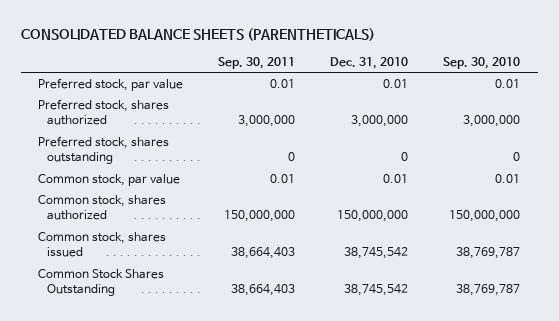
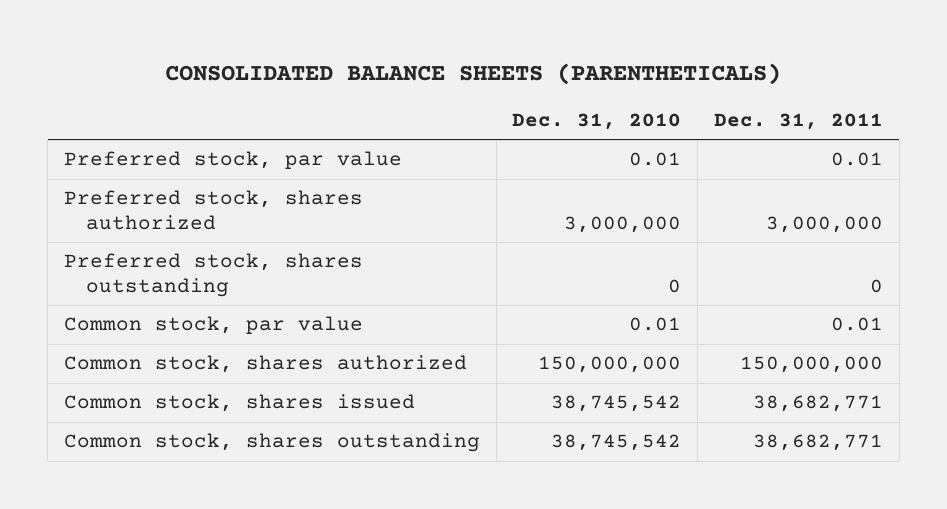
- | Sep. 30, 2011 | Dec. 31, 2010 | Sep. 30, 2010
+ | Dec. 31, 2010 | Dec. 31, 2011
- Common Stock Shares Outstanding | 38,664,403 | 38,745,542 | 38,769,787
+ Common stock, shares outstanding | 38,745,542 | 38,682,771

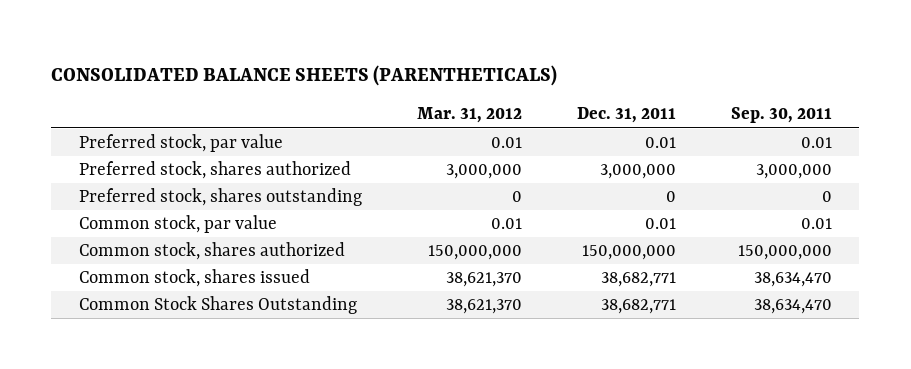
- | Dec. 31, 2010 | Dec. 31, 2011
+ | Mar. 31, 2012 | Dec. 31, 2011 | Sep. 30, 2011
- Common stock, shares outstanding | 38,745,542 | 38,682,771
+ Common Stock Shares Outstanding | 38,621,370 | 38,682,771 | 38,634,470

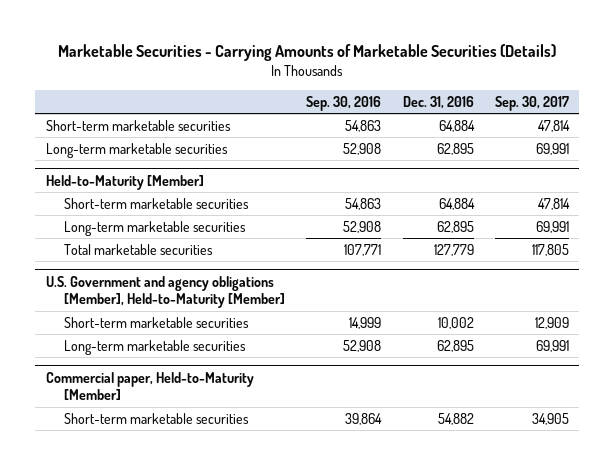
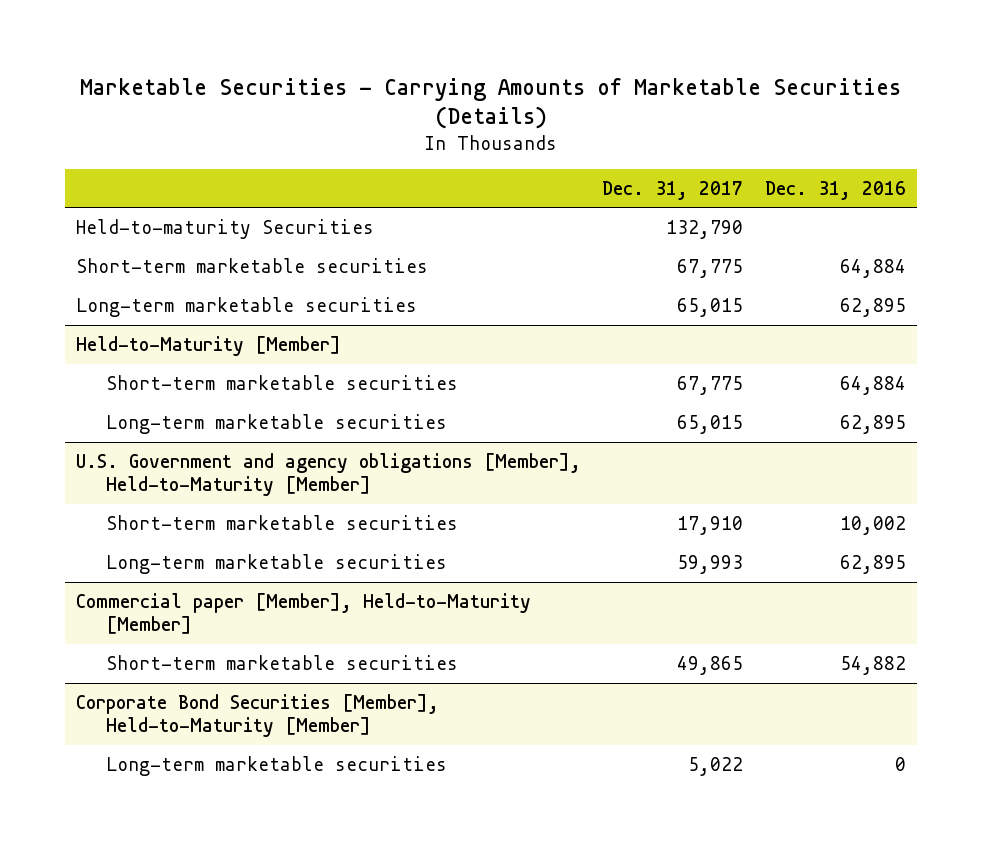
- | Sep. 30, 2016 | Dec. 31, 2016 | Sep. 30, 2017
+ | Dec. 31, 2017 | Dec. 31, 2016
+ Held-to-maturity Securities | 132,790 |
@ Held-to-Maturity [Member]
- Total marketable securities | 107,771 | 127,779 | 117,805
- Commercial paper, Held-to-Maturity [Member]
+ Commercial paper [Member], Held-to-Maturity [Member]
+ Corporate Bond Securities [Member], Held-to-Maturity [Member]
+ Long-term marketable securities | 5,022 | 0

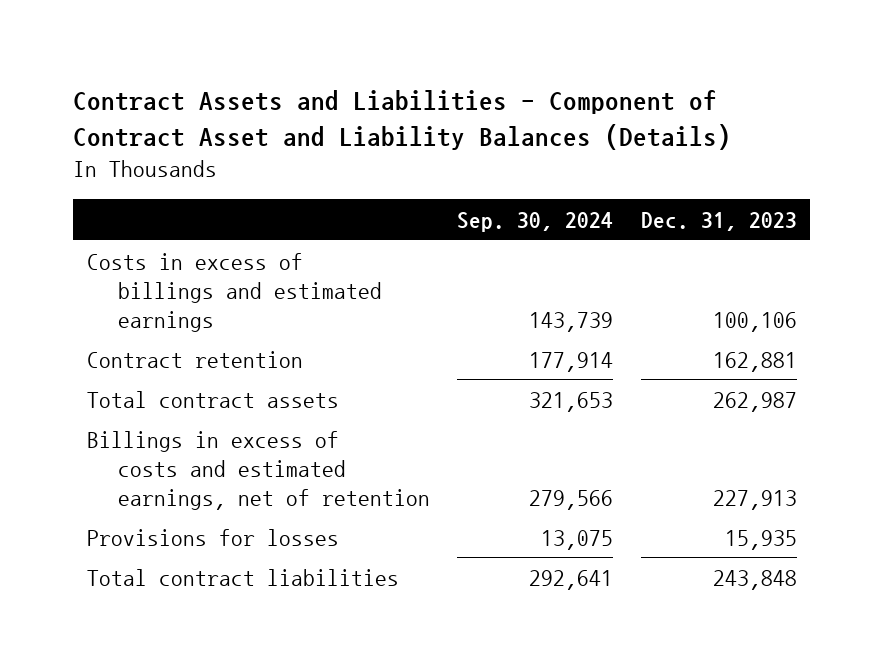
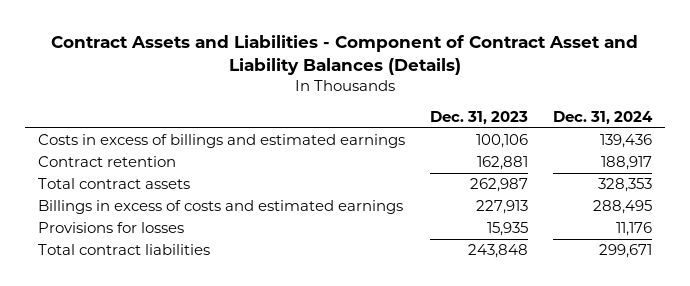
- | Sep. 30, 2024 | Dec. 31, 2023
+ | Dec. 31, 2023 | Dec. 31, 2024
- Billings in excess of costs and estimated earnings, net of retention | 279,566 | 227,913
+ Billings in excess of costs and estimated earnings | 227,913 | 288,495

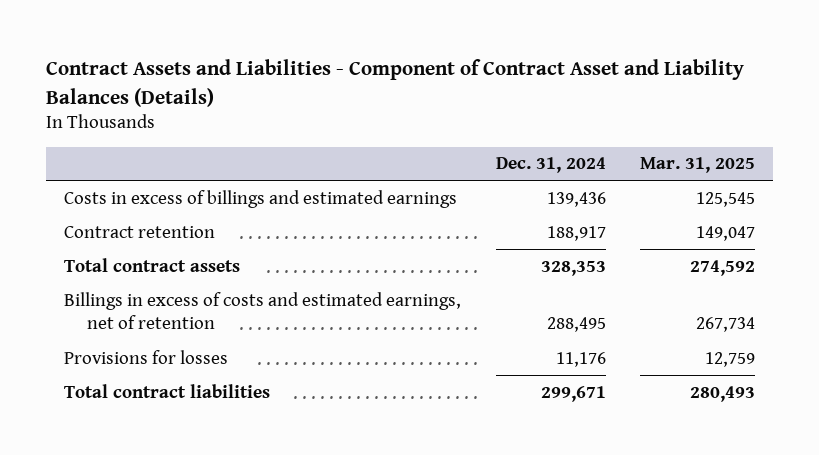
- | Dec. 31, 2023 | Dec. 31, 2024
+ | Dec. 31, 2024 | Mar. 31, 2025
- Billings in excess of costs and estimated earnings | 227,913 | 288,495
+ Billings in excess of costs and estimated earnings, net of retention | 288,495 | 267,734

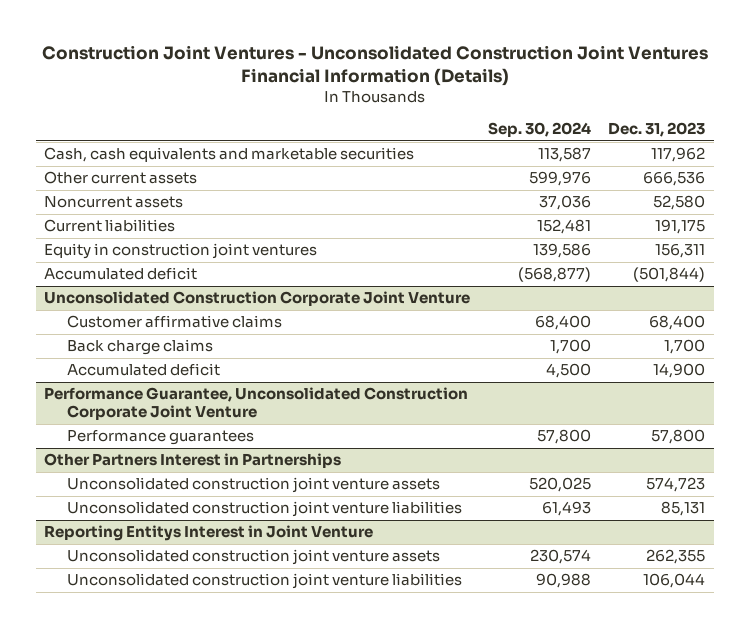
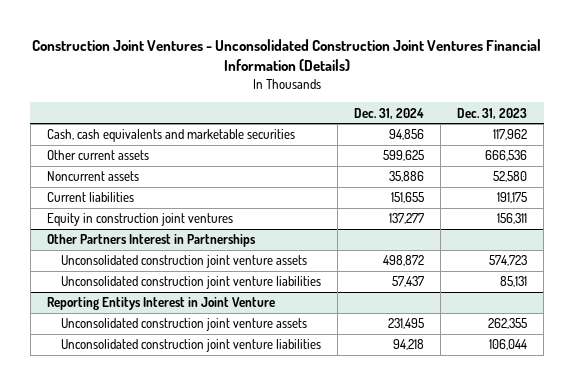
- | Sep. 30, 2024 | Dec. 31, 2023
+ | Dec. 31, 2024 | Dec. 31, 2023
- Accumulated deficit | (568,877) | (501,844)
- Unconsolidated Construction Corporate Joint Venture
- Customer affirmative claims | 68,400 | 68,400
- Back charge claims | 1,700 | 1,700
- Accumulated deficit | 4,500 | 14,900
- Performance Guarantee, Unconsolidated Construction Corporate Joint Venture
- Performance guarantees | 57,800 | 57,800

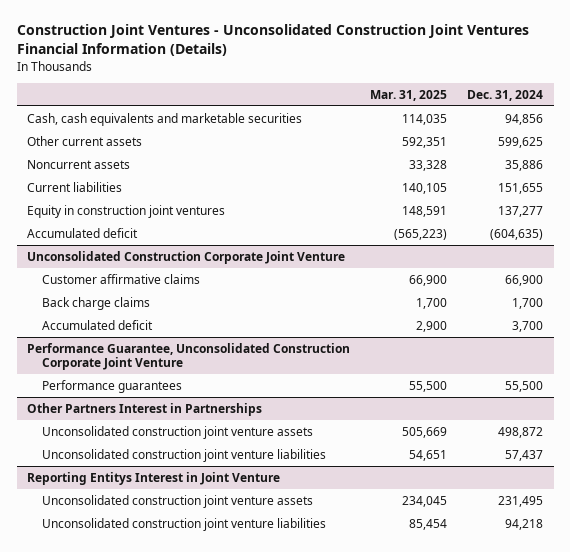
- | Dec. 31, 2024 | Dec. 31, 2023
+ | Mar. 31, 2025 | Dec. 31, 2024
+ Accumulated deficit | (565,223) | (604,635)
+ Unconsolidated Construction Corporate Joint Venture
+ Customer affirmative claims | 66,900 | 66,900
+ Back charge claims | 1,700 | 1,700
+ Accumulated deficit | 2,900 | 3,700
+ Performance Guarantee, Unconsolidated Construction Corporate Joint Venture
+ Performance guarantees | 55,500 | 55,500

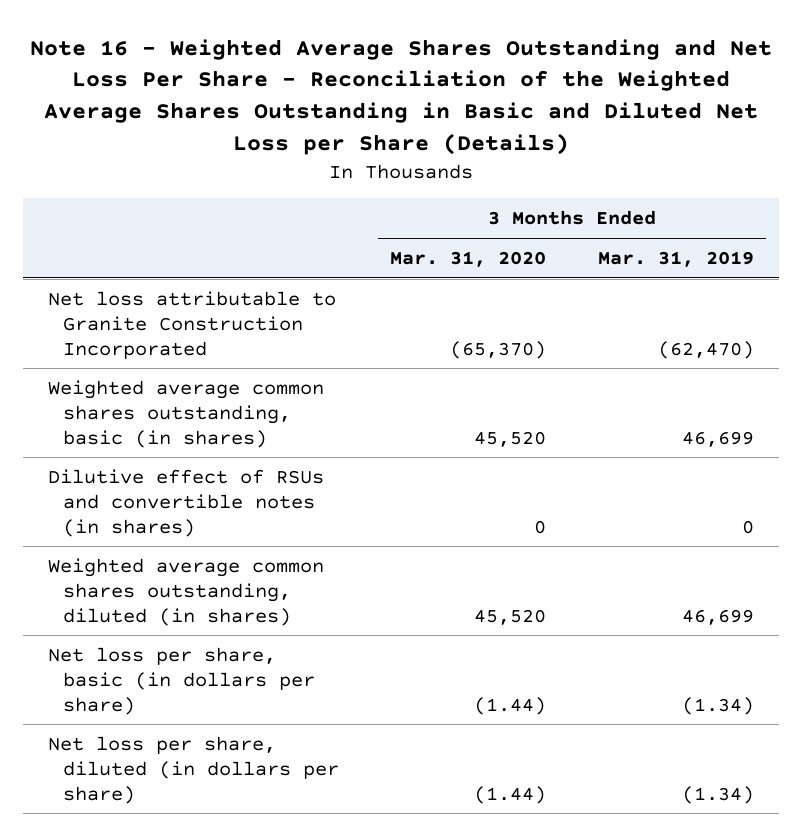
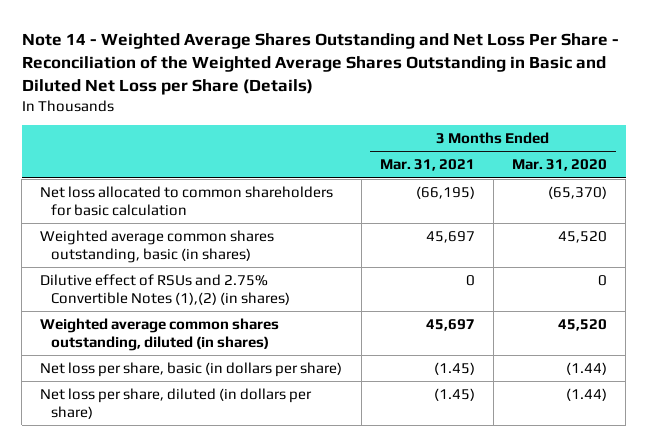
- Note 16 - Weighted Average Shares Outstanding and Net Loss Per Share - Reconciliation of the Weighted Average Shares Outstanding in Basic and Diluted Net Loss per Share (Details)
+ Note 14 - Weighted Average Shares Outstanding and Net Loss Per Share - Reconciliation of the Weighted Average Shares Outstanding in Basic and Diluted Net Loss per Share (Details)
- | 3 Months Ended Mar. 31, 2020 | 3 Months Ended Mar. 31, 2019
+ | 3 Months Ended Mar. 31, 2021 | 3 Months Ended Mar. 31, 2020
- Net loss attributable to Granite Construction Incorporated | (65,370) | (62,470)
+ Net loss allocated to common shareholders for basic calculation | (66,195) | (65,370)
- Dilutive effect of RSUs and convertible notes (in shares) | 0 | 0
+ Dilutive effect of RSUs and 2.75% Convertible Notes (1),(2) (in shares) | 0 | 0

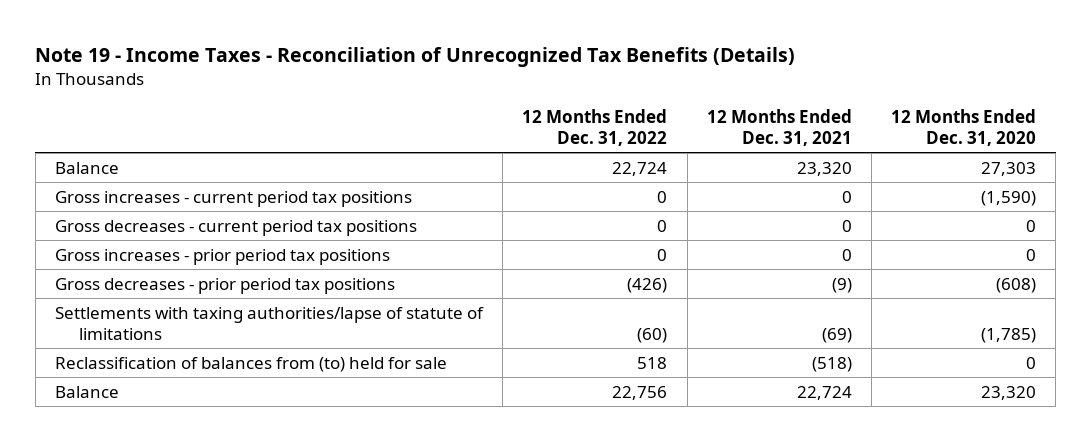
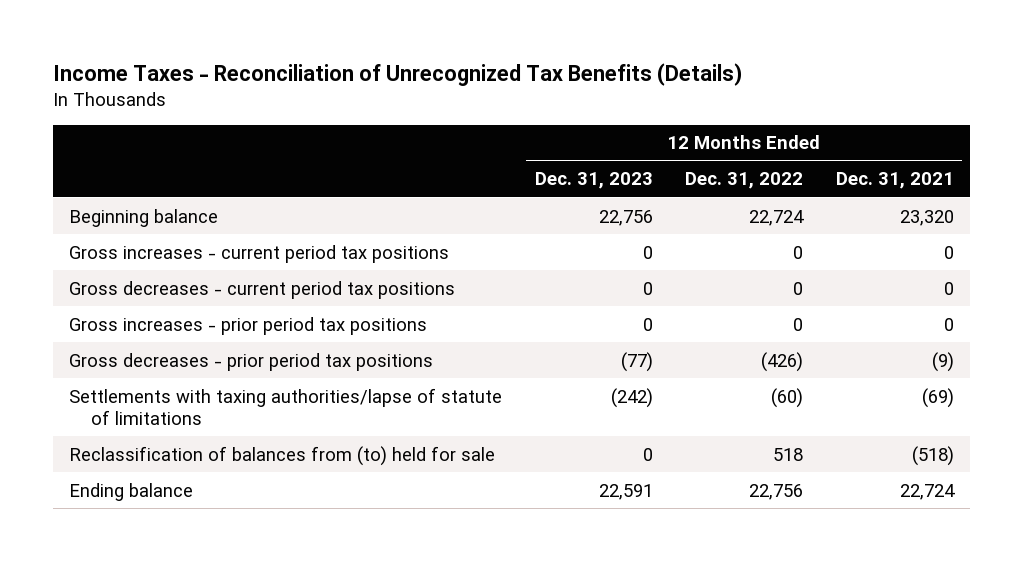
- Note 19 - Income Taxes - Reconciliation of Unrecognized Tax Benefits (Details)
+ Income Taxes - Reconciliation of Unrecognized Tax Benefits (Details)
- | 12 Months Ended Dec. 31, 2022 | 12 Months Ended Dec. 31, 2021 | 12 Months Ended Dec. 31, 2020
+ | 12 Months Ended Dec. 31, 2023 | 12 Months Ended Dec. 31, 2022 | 12 Months Ended Dec. 31, 2021
- Balance | 22,724 | 23,320 | 27,303
+ Beginning balance | 22,756 | 22,724 | 23,320
- Balance | 22,756 | 22,724 | 23,320
+ Ending balance | 22,591 | 22,756 | 22,724

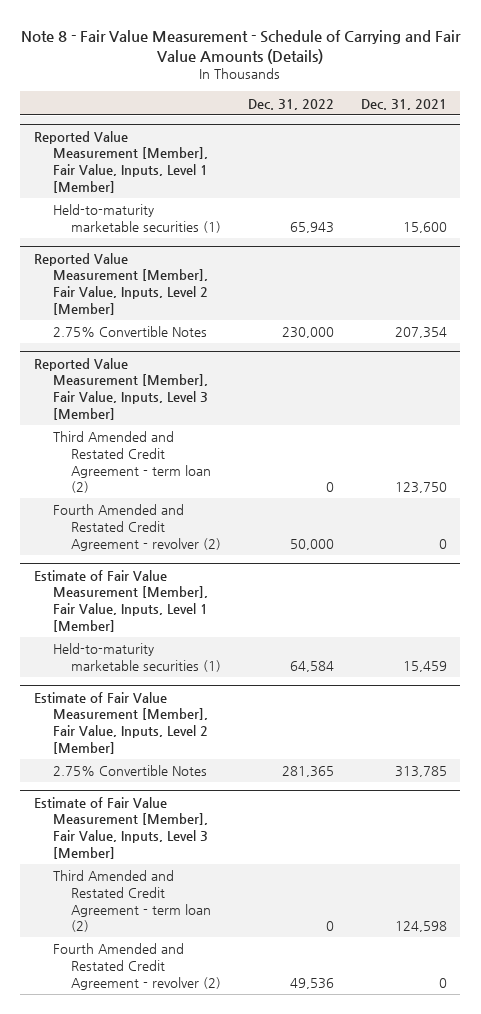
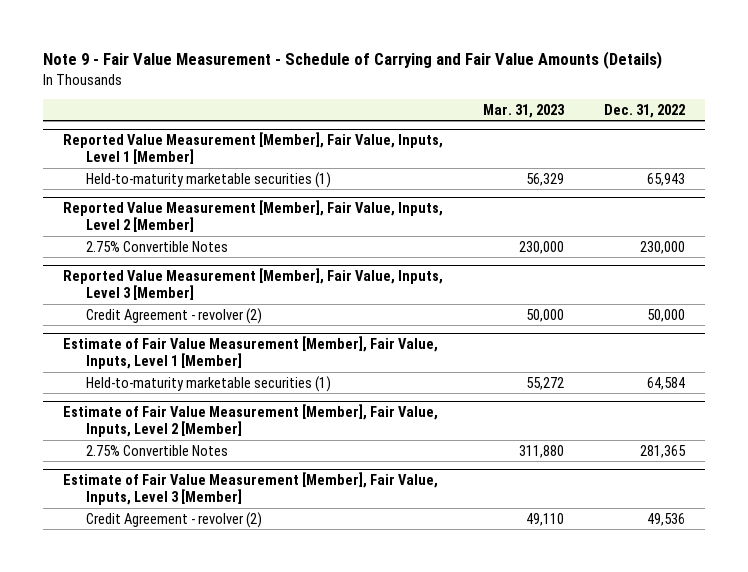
- Note 8 - Fair Value Measurement - Schedule of Carrying and Fair Value Amounts (Details)
+ Note 9 - Fair Value Measurement - Schedule of Carrying and Fair Value Amounts (Details)
- | Dec. 31, 2022 | Dec. 31, 2021
+ | Mar. 31, 2023 | Dec. 31, 2022
@ Reported Value Measurement [Member], Fair Value, Inputs, Level 3 [Member]
- Third Amended and Restated Credit Agreement - term loan (2) | 0 | 123,750
- Fourth Amended and Restated Credit Agreement - revolver (2) | 50,000 | 0
+ Credit Agreement - revolver (2) | 50,000 | 50,000
@ Estimate of Fair Value Measurement [Member], Fair Value, Inputs, Level 3 [Member]
- Third Amended and Restated Credit Agreement - term loan (2) | 0 | 124,598
- Fourth Amended and Restated Credit Agreement - revolver (2) | 49,536 | 0
+ Credit Agreement - revolver (2) | 49,110 | 49,536

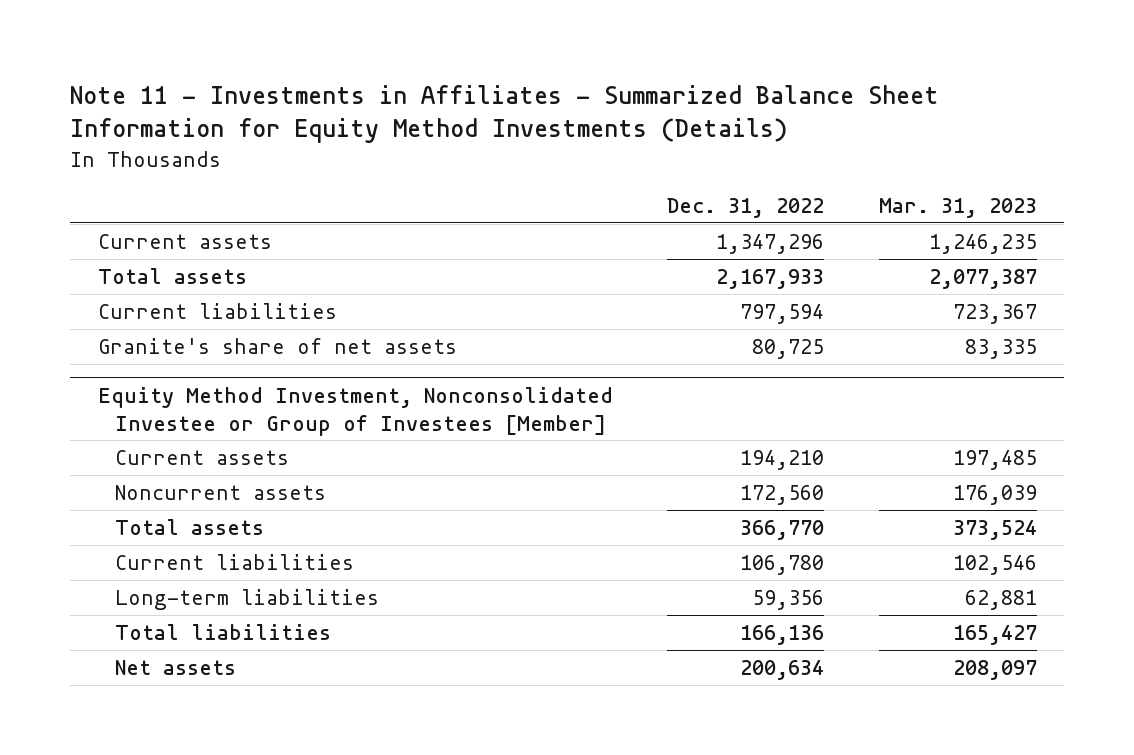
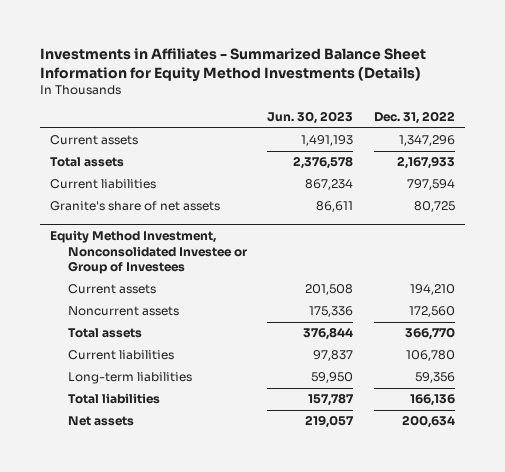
- Note 11 - Investments in Affiliates - Summarized Balance Sheet Information for Equity Method Investments (Details)
+ Investments in Affiliates - Summarized Balance Sheet Information for Equity Method Investments (Details)
- | Dec. 31, 2022 | Mar. 31, 2023
+ | Jun. 30, 2023 | Dec. 31, 2022
- Equity Method Investment, Nonconsolidated Investee or Group of Investees [Member]
+ Equity Method Investment, Nonconsolidated Investee or Group of Investees

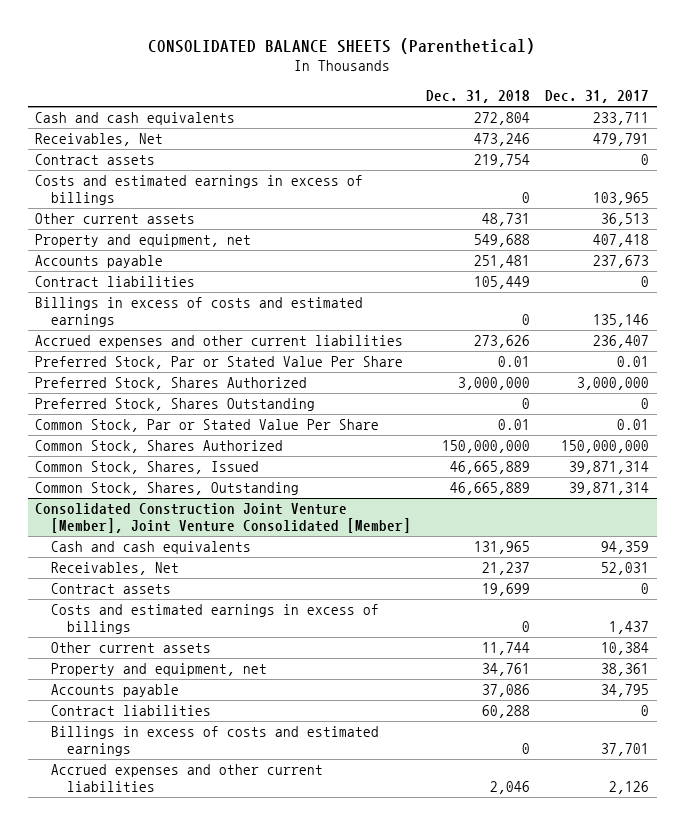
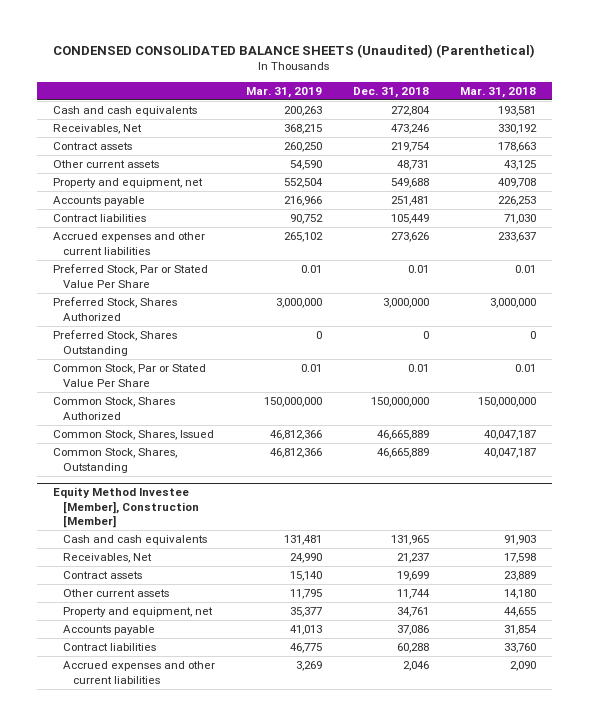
- CONSOLIDATED BALANCE SHEETS (Parenthetical)
+ CONDENSED CONSOLIDATED BALANCE SHEETS (Unaudited) (Parenthetical)
- | Dec. 31, 2018 | Dec. 31, 2017
+ | Mar. 31, 2019 | Dec. 31, 2018 | Mar. 31, 2018
- Costs and estimated earnings in excess of billings | 0 | 103,965
- Billings in excess of costs and estimated earnings | 0 | 135,146
- Consolidated Construction Joint Venture [Member], Joint Venture Consolidated [Member]
+ Equity Method Investee [Member], Construction [Member]
- Costs and estimated earnings in excess of billings | 0 | 1,437
- Billings in excess of costs and estimated earnings | 0 | 37,701

